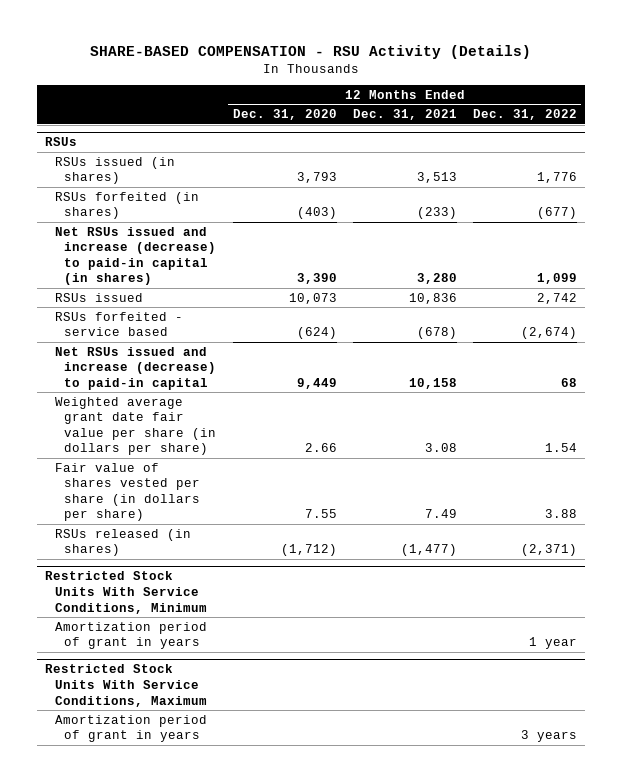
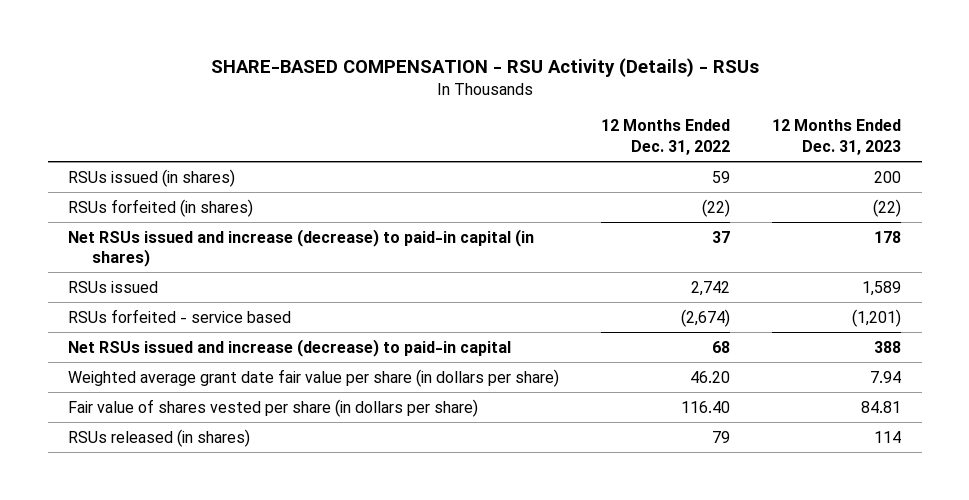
- SHARE-BASED COMPENSATION - RSU Activity (Details)
+ SHARE-BASED COMPENSATION - RSU Activity (Details) - RSUs
- | 12 Months Ended Dec. 31, 2020 | 12 Months Ended Dec. 31, 2021 | 12 Months Ended Dec. 31, 2022
+ | 12 Months Ended Dec. 31, 2022 | 12 Months Ended Dec. 31, 2023
- RSUs
- RSUs issued (in shares) | 3,793 | 3,513 | 1,776
- RSUs forfeited (in shares) | (403) | (233) | (677)
- Net RSUs issued and increase (decrease) to paid-in capital (in shares) | 3,390 | 3,280 | 1,099
+ RSUs issued (in shares) | 59 | 200
+ RSUs forfeited (in shares) | (22) | (22)
+ Net RSUs issued and increase (decrease) to paid-in capital (in shares) | 37 | 178
- Weighted average grant date fair value per share (in dollars per share) | 2.66 | 3.08 | 1.54
- Fair value of shares vested per share (in dollars per share) | 7.55 | 7.49 | 3.88
- RSUs released (in shares) | (1,712) | (1,477) | (2,371)
- Restricted Stock Units With Service Conditions, Minimum
- Amortization period of grant in years | | | 1 year
- Restricted Stock Units With Service Conditions, Maximum
- Amortization period of grant in years | | | 3 years
+ Weighted average grant date fair value per share (in dollars per share) | 46.20 | 7.94
+ Fair value of shares vested per share (in dollars per share) | 116.40 | 84.81
+ RSUs released (in shares) | 79 | 114

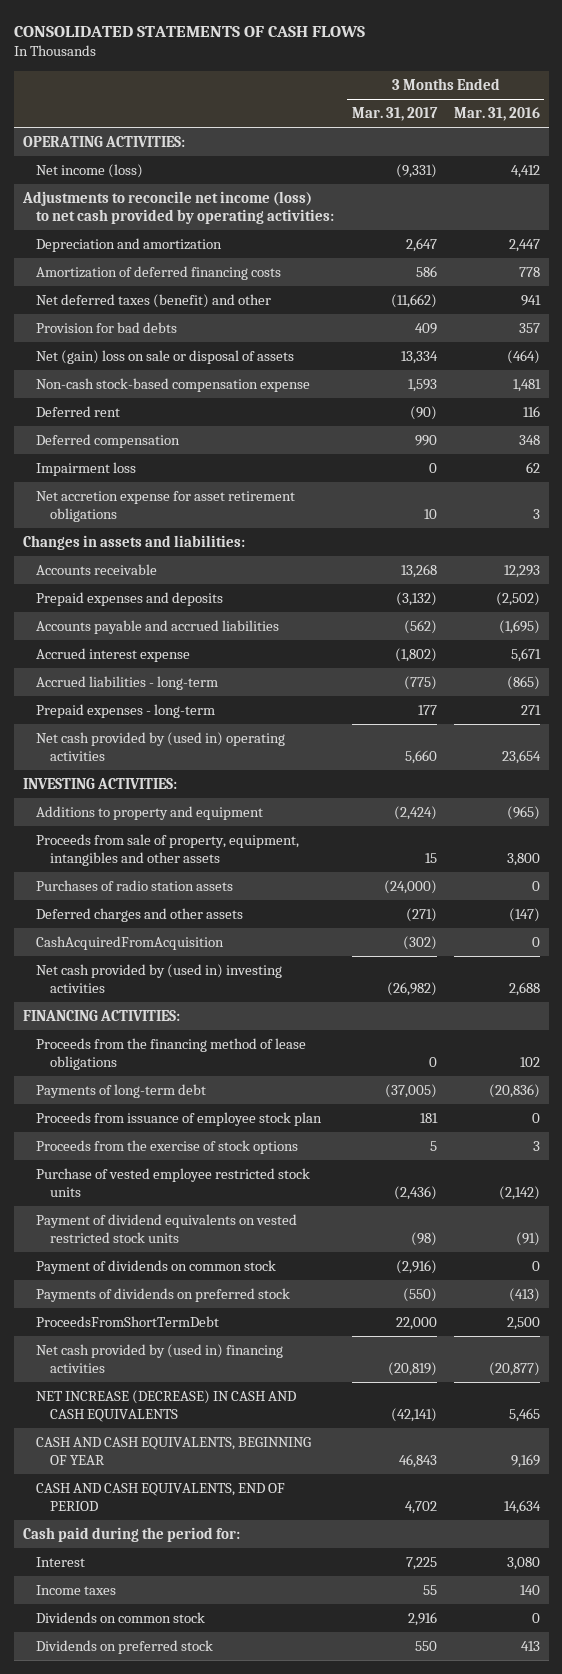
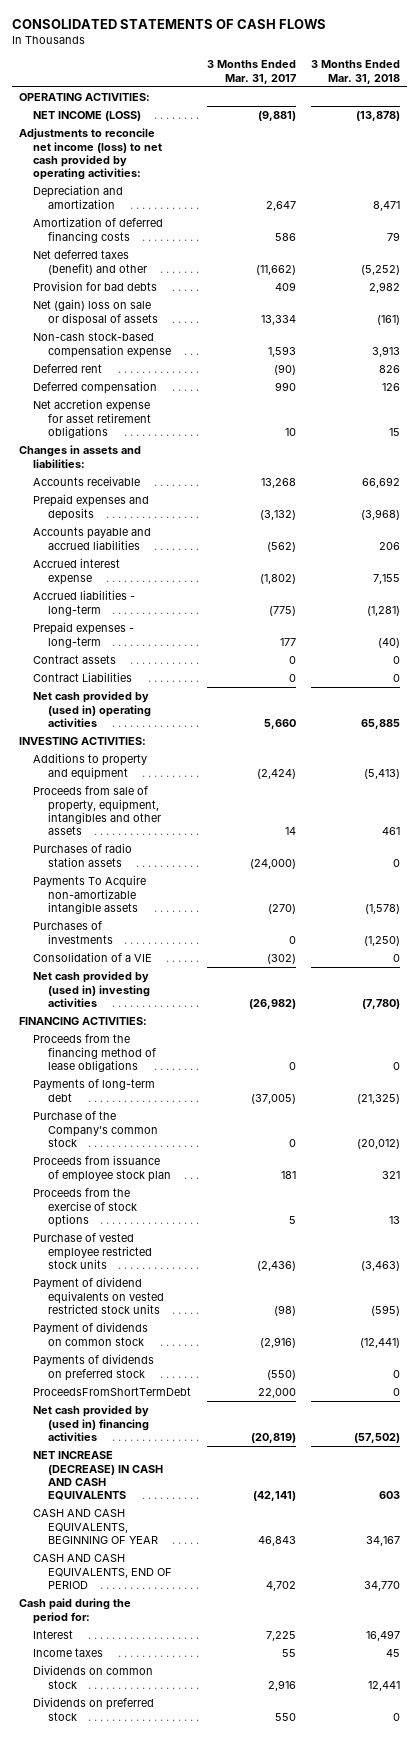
- | 3 Months Ended Mar. 31, 2017 | 3 Months Ended Mar. 31, 2016
+ | 3 Months Ended Mar. 31, 2017 | 3 Months Ended Mar. 31, 2018
- Net income (loss) | (9,331) | 4,412
+ NET INCOME (LOSS) | (9,881) | (13,878)
- Impairment loss | 0 | 62
+ Contract assets | 0 | 0
+ Contract Liabilities | 0 | 0
- Proceeds from sale of property, equipment, intangibles and other assets | 15 | 3,800
+ Proceeds from sale of property, equipment, intangibles and other assets | 14 | 461
- Deferred charges and other assets | (271) | (147)
- CashAcquiredFromAcquisition | (302) | 0
+ Payments To Acquire non-amortizable intangible assets | (270) | (1,578)
+ Purchases of investments | 0 | (1,250)
+ Consolidation of a VIE | (302) | 0
+ Purchase of the Company's common stock | 0 | (20,012)

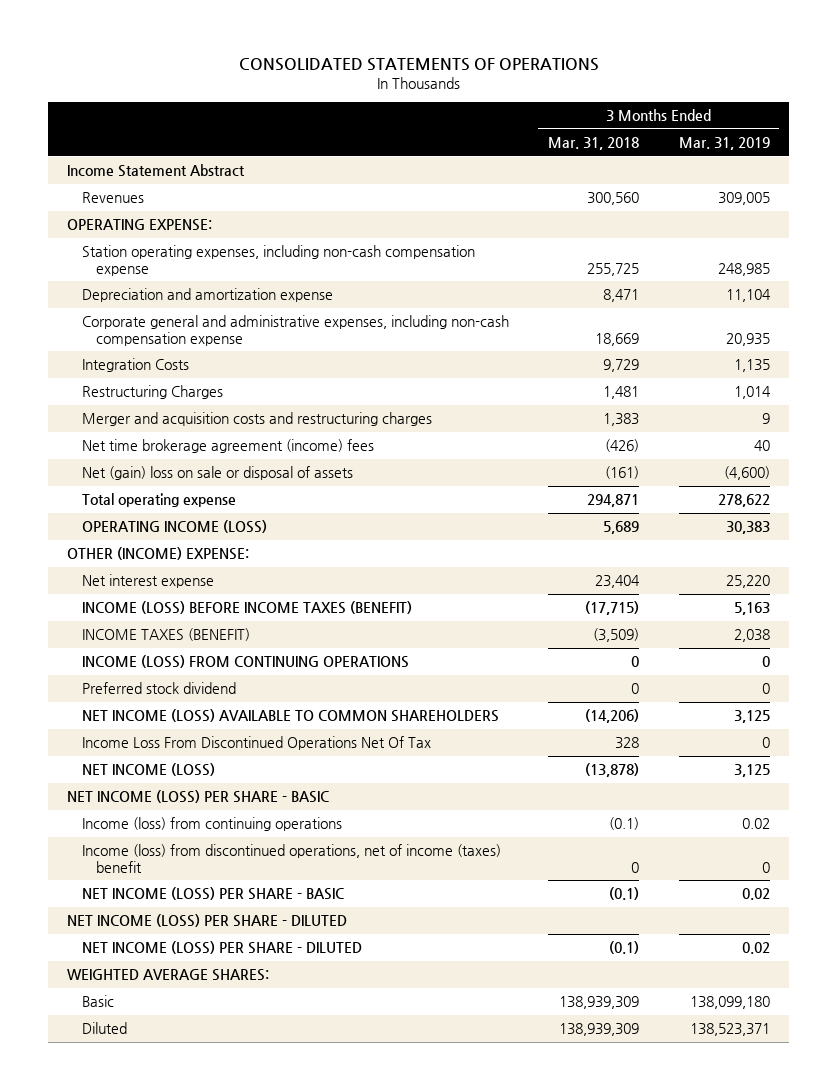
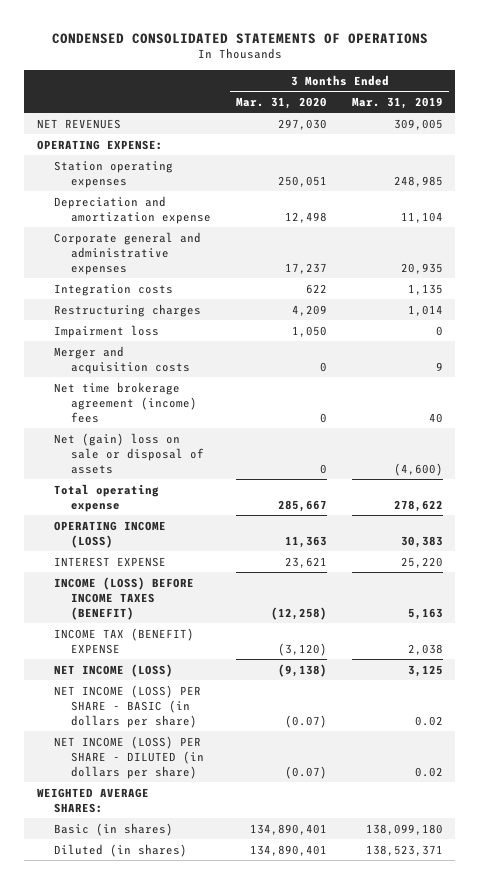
- CONSOLIDATED STATEMENTS OF OPERATIONS
+ CONDENSED CONSOLIDATED STATEMENTS OF OPERATIONS
- | 3 Months Ended Mar. 31, 2018 | 3 Months Ended Mar. 31, 2019
+ | 3 Months Ended Mar. 31, 2020 | 3 Months Ended Mar. 31, 2019
- Income Statement Abstract
- Revenues | 300,560 | 309,005
+ NET REVENUES | 297,030 | 309,005
- Station operating expenses, including non-cash compensation expense | 255,725 | 248,985
+ Station operating expenses | 250,051 | 248,985
- Corporate general and administrative expenses, including non-cash compensation expense | 18,669 | 20,935
- Integration Costs | 9,729 | 1,135
- Restructuring Charges | 1,481 | 1,014
- Merger and acquisition costs and restructuring charges | 1,383 | 9
+ Corporate general and administrative expenses | 17,237 | 20,935
+ Integration costs | 622 | 1,135
+ Restructuring charges | 4,209 | 1,014
+ Impairment loss | 1,050 | 0
+ Merger and acquisition costs | 0 | 9
- OTHER (INCOME) EXPENSE:
- Net interest expense | 23,404 | 25,220
+ INTEREST EXPENSE | 23,621 | 25,220
- INCOME TAXES (BENEFIT) | (3,509) | 2,038
- INCOME (LOSS) FROM CONTINUING OPERATIONS | 0 | 0
- Preferred stock dividend | 0 | 0
- NET INCOME (LOSS) AVAILABLE TO COMMON SHAREHOLDERS | (14,206) | 3,125
- Income Loss From Discontinued Operations Net Of Tax | 328 | 0
+ INCOME TAX (BENEFIT) EXPENSE | (3,120) | 2,038
- NET INCOME (LOSS) PER SHARE - BASIC
- Income (loss) from continuing operations | (0.1) | 0.02
- Income (loss) from discontinued operations, net of income (taxes) benefit | 0 | 0
- NET INCOME (LOSS) PER SHARE - BASIC | (0.1) | 0.02
- NET INCOME (LOSS) PER SHARE - DILUTED
- NET INCOME (LOSS) PER SHARE - DILUTED | (0.1) | 0.02
+ NET INCOME (LOSS) PER SHARE - BASIC (in dollars per share) | (0.07) | 0.02
+ NET INCOME (LOSS) PER SHARE - DILUTED (in dollars per share) | (0.07) | 0.02
- Basic | 138,939,309 | 138,099,180
- Diluted | 138,939,309 | 138,523,371
+ Basic (in shares) | 134,890,401 | 138,099,180
+ Diluted (in shares) | 134,890,401 | 138,523,371

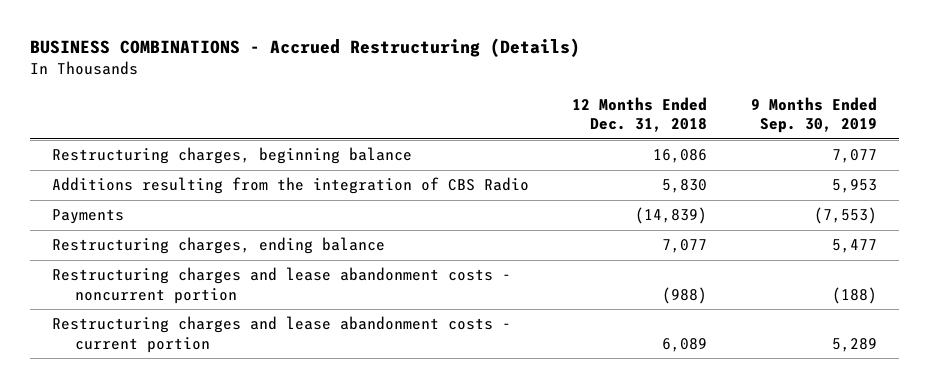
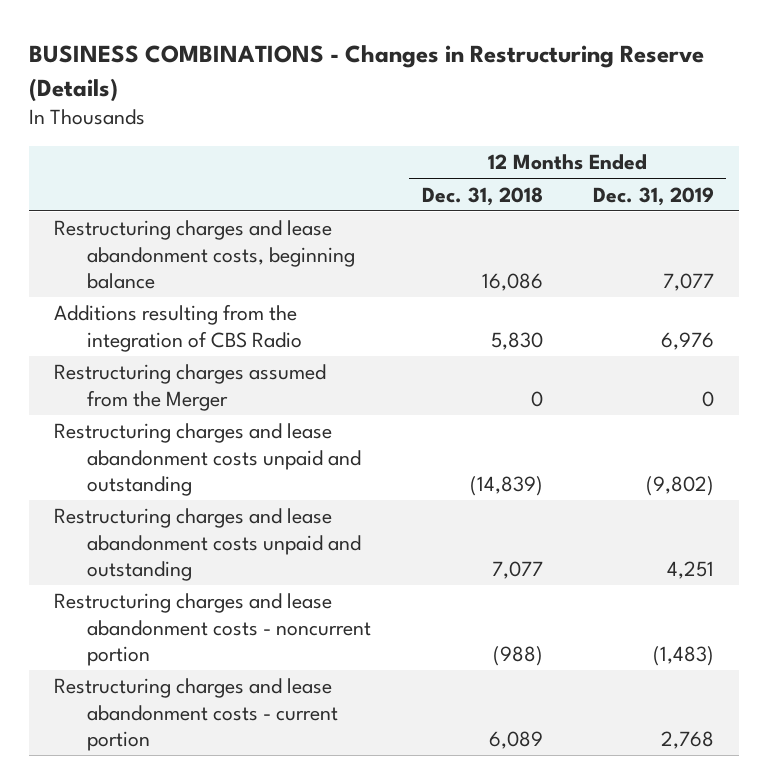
- BUSINESS COMBINATIONS - Accrued Restructuring (Details)
+ BUSINESS COMBINATIONS - Changes in Restructuring Reserve (Details)
- | 12 Months Ended Dec. 31, 2018 | 9 Months Ended Sep. 30, 2019
+ | 12 Months Ended Dec. 31, 2018 | 12 Months Ended Dec. 31, 2019
- Restructuring charges, beginning balance | 16,086 | 7,077
+ Restructuring charges and lease abandonment costs, beginning balance | 16,086 | 7,077
- Payments | (14,839) | (7,553)
- Restructuring charges, ending balance | 7,077 | 5,477
+ Restructuring charges assumed from the Merger | 0 | 0
+ Restructuring charges and lease abandonment costs unpaid and outstanding | (14,839) | (9,802)
+ Restructuring charges and lease abandonment costs unpaid and outstanding | 7,077 | 4,251

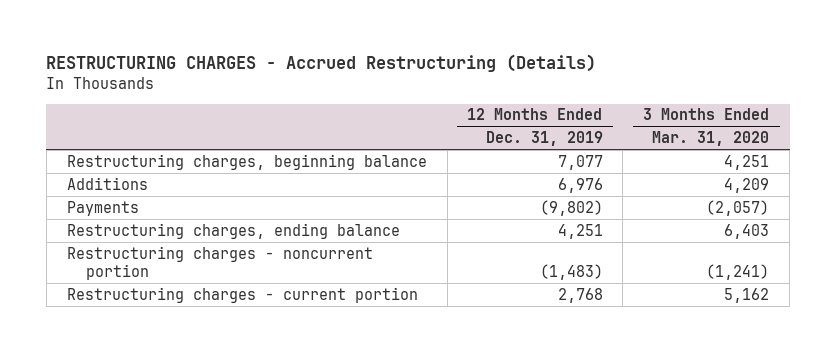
- BUSINESS COMBINATIONS - Changes in Restructuring Reserve (Details)
+ RESTRUCTURING CHARGES - Accrued Restructuring (Details)
- | 12 Months Ended Dec. 31, 2018 | 12 Months Ended Dec. 31, 2019
+ | 12 Months Ended Dec. 31, 2019 | 3 Months Ended Mar. 31, 2020
- Restructuring charges and lease abandonment costs, beginning balance | 16,086 | 7,077
- Additions resulting from the integration of CBS Radio | 5,830 | 6,976
- Restructuring charges assumed from the Merger | 0 | 0
- Restructuring charges and lease abandonment costs unpaid and outstanding | (14,839) | (9,802)
- Restructuring charges and lease abandonment costs unpaid and outstanding | 7,077 | 4,251
- Restructuring charges and lease abandonment costs - noncurrent portion | (988) | (1,483)
- Restructuring charges and lease abandonment costs - current portion | 6,089 | 2,768
+ Restructuring charges, beginning balance | 7,077 | 4,251
+ Additions | 6,976 | 4,209
+ Payments | (9,802) | (2,057)
+ Restructuring charges, ending balance | 4,251 | 6,403
+ Restructuring charges - noncurrent portion | (1,483) | (1,241)
+ Restructuring charges - current portion | 2,768 | 5,162

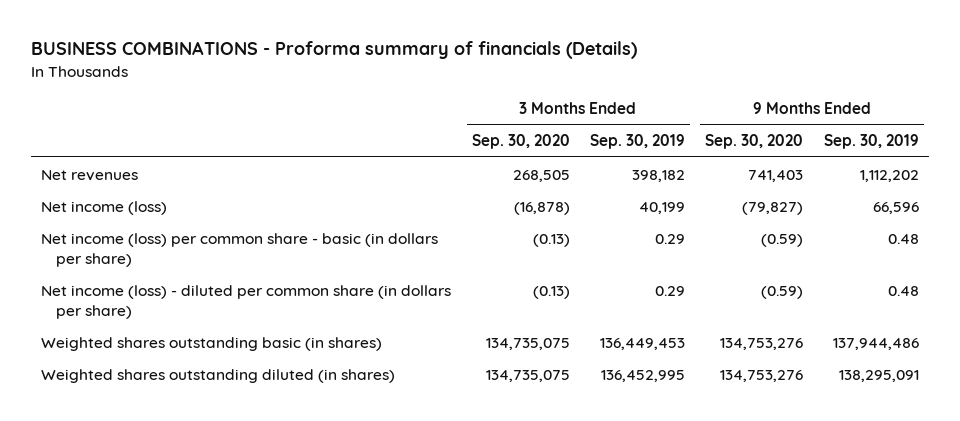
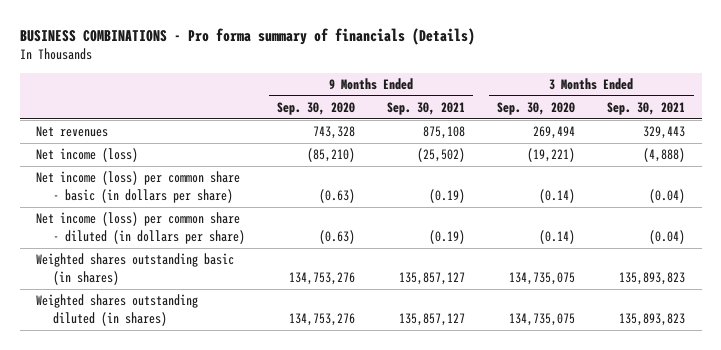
- BUSINESS COMBINATIONS - Proforma summary of financials (Details)
+ BUSINESS COMBINATIONS - Pro forma summary of financials (Details)
- | 3 Months Ended Sep. 30, 2020 | 3 Months Ended Sep. 30, 2019 | 9 Months Ended Sep. 30, 2020 | 9 Months Ended Sep. 30, 2019
+ | 9 Months Ended Sep. 30, 2020 | 9 Months Ended Sep. 30, 2021 | 3 Months Ended Sep. 30, 2020 | 3 Months Ended Sep. 30, 2021
- Net revenues | 268,505 | 398,182 | 741,403 | 1,112,202
- Net income (loss) | (16,878) | 40,199 | (79,827) | 66,596
- Net income (loss) per common share - basic (in dollars per share) | (0.13) | 0.29 | (0.59) | 0.48
- Net income (loss) - diluted per common share (in dollars per share) | (0.13) | 0.29 | (0.59) | 0.48
+ Net revenues | 743,328 | 875,108 | 269,494 | 329,443
+ Net income (loss) | (85,210) | (25,502) | (19,221) | (4,888)
+ Net income (loss) per common share - basic (in dollars per share) | (0.63) | (0.19) | (0.14) | (0.04)
+ Net income (loss) per common share - diluted (in dollars per share) | (0.63) | (0.19) | (0.14) | (0.04)

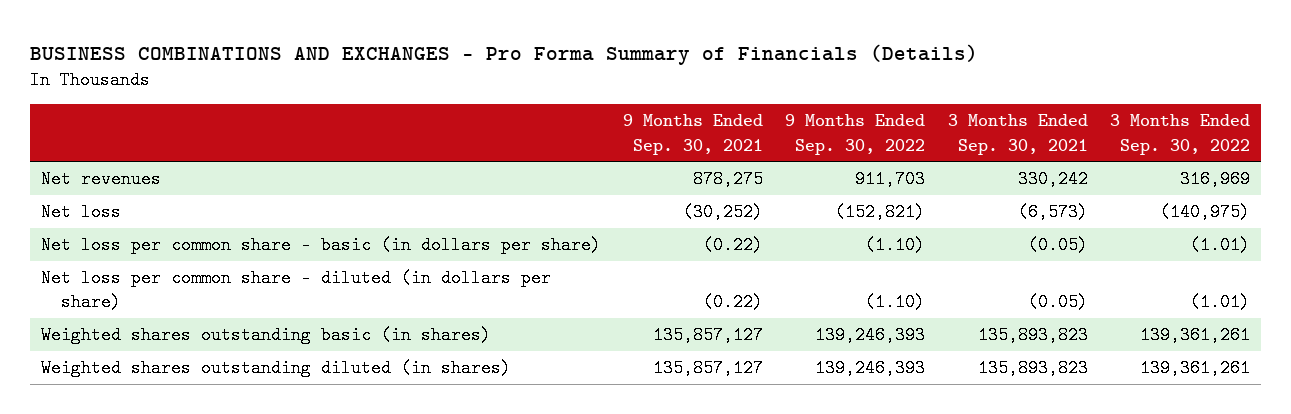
- BUSINESS COMBINATIONS - Pro forma summary of financials (Details)
+ BUSINESS COMBINATIONS AND EXCHANGES - Pro Forma Summary of Financials (Details)
- | 9 Months Ended Sep. 30, 2020 | 9 Months Ended Sep. 30, 2021 | 3 Months Ended Sep. 30, 2020 | 3 Months Ended Sep. 30, 2021
+ | 9 Months Ended Sep. 30, 2021 | 9 Months Ended Sep. 30, 2022 | 3 Months Ended Sep. 30, 2021 | 3 Months Ended Sep. 30, 2022
- Net revenues | 743,328 | 875,108 | 269,494 | 329,443
- Net income (loss) | (85,210) | (25,502) | (19,221) | (4,888)
- Net income (loss) per common share - basic (in dollars per share) | (0.63) | (0.19) | (0.14) | (0.04)
- Net income (loss) per common share - diluted (in dollars per share) | (0.63) | (0.19) | (0.14) | (0.04)
+ Net revenues | 878,275 | 911,703 | 330,242 | 316,969
+ Net loss | (30,252) | (152,821) | (6,573) | (140,975)
+ Net loss per common share - basic (in dollars per share) | (0.22) | (1.10) | (0.05) | (1.01)
+ Net loss per common share - diluted (in dollars per share) | (0.22) | (1.10) | (0.05) | (1.01)

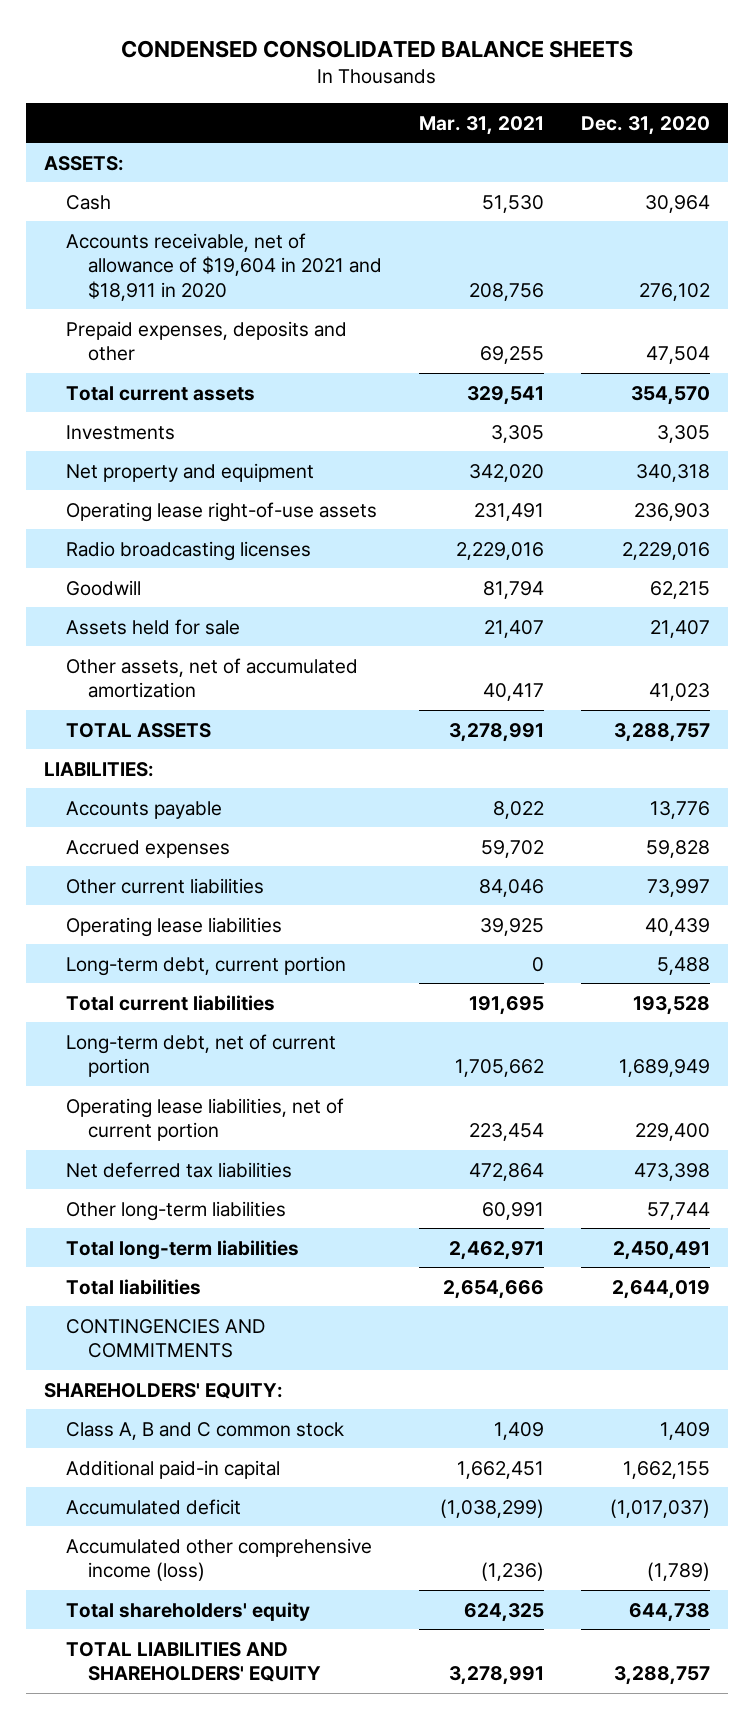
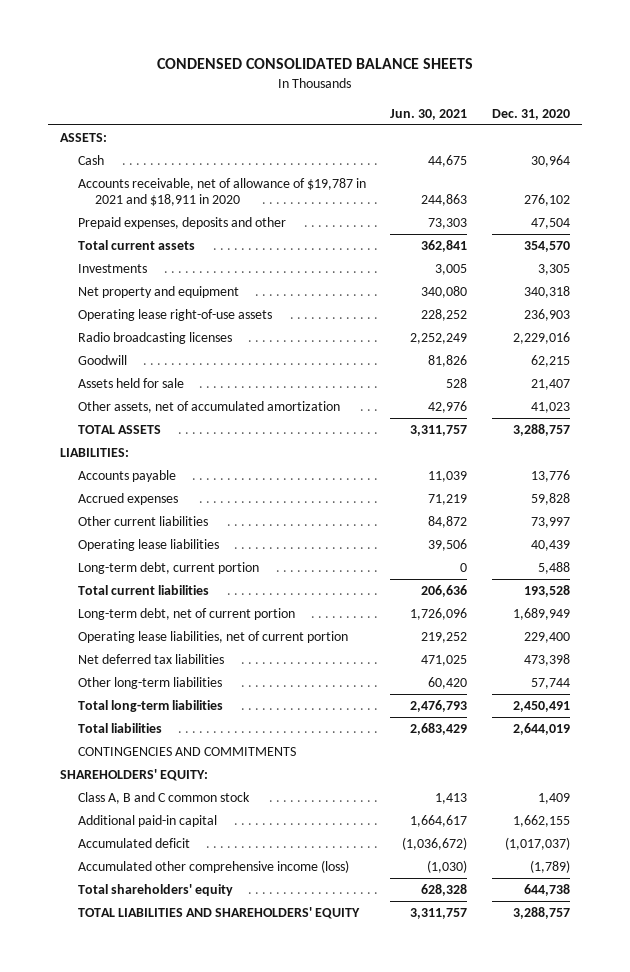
- | Mar. 31, 2021 | Dec. 31, 2020
+ | Jun. 30, 2021 | Dec. 31, 2020
- Accounts receivable, net of allowance of $19,604 in 2021 and $18,911 in 2020 | 208,756 | 276,102
+ Accounts receivable, net of allowance of $19,787 in 2021 and $18,911 in 2020 | 244,863 | 276,102

